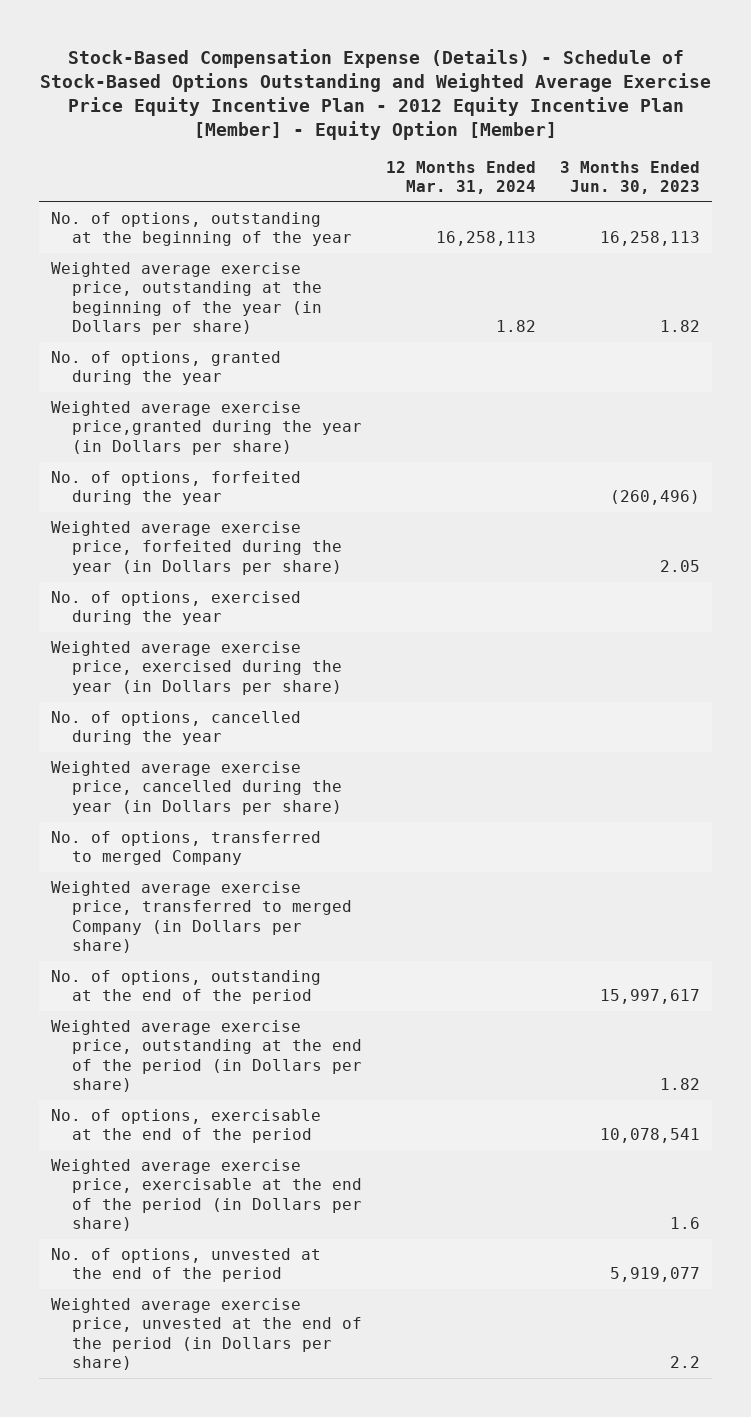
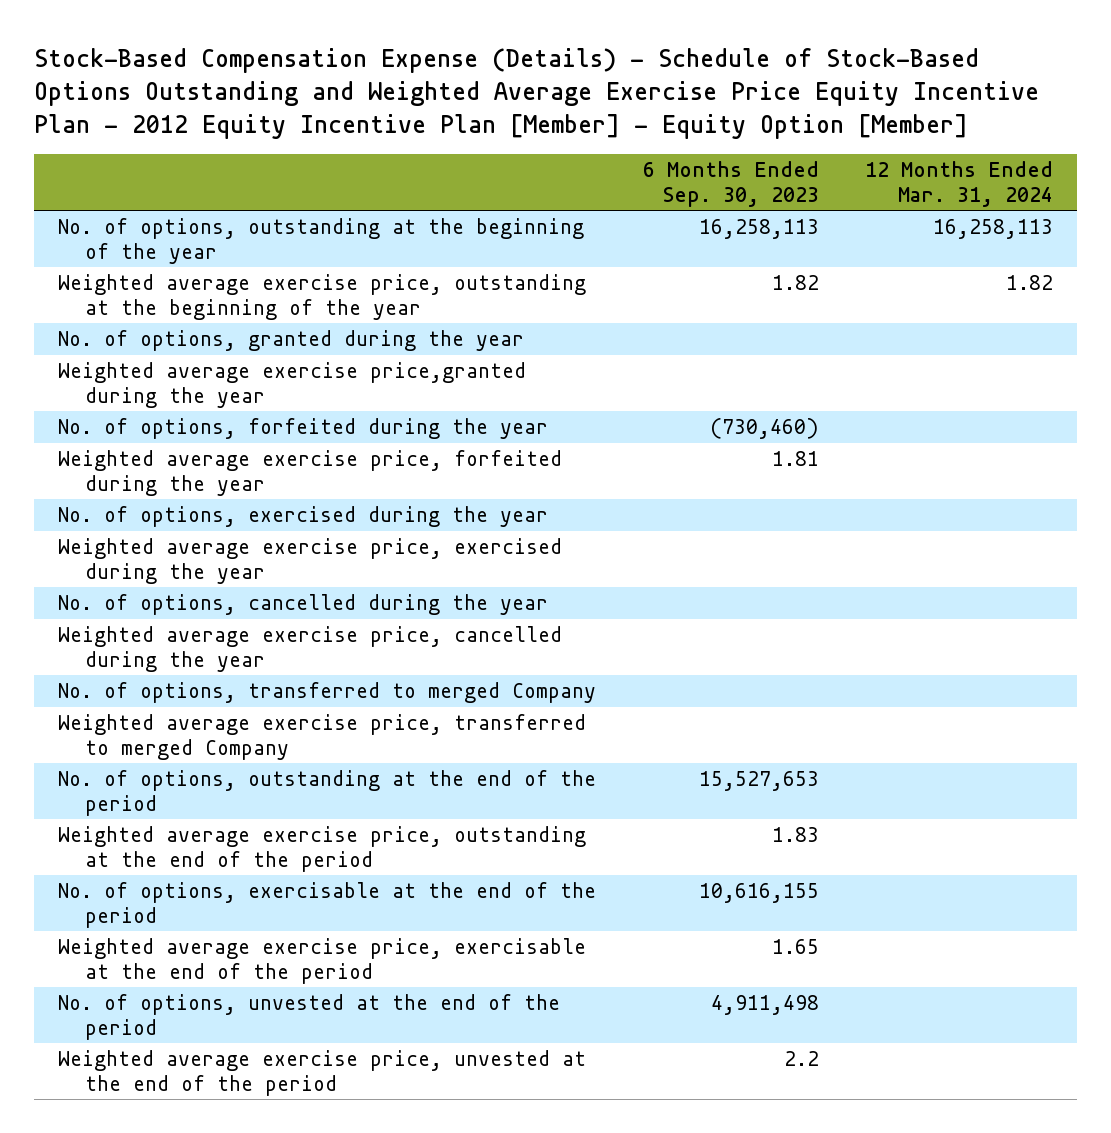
- | 12 Months Ended Mar. 31, 2024 | 3 Months Ended Jun. 30, 2023
+ | 6 Months Ended Sep. 30, 2023 | 12 Months Ended Mar. 31, 2024
- Weighted average exercise price, outstanding at the beginning of the year (in Dollars per share) | 1.82 | 1.82
+ Weighted average exercise price, outstanding at the beginning of the year | 1.82 | 1.82
- Weighted average exercise price,granted during the year (in Dollars per share)
+ Weighted average exercise price,granted during the year
- Weighted average exercise price, forfeited during the year (in Dollars per share) | | 2.05
+ Weighted average exercise price, forfeited during the year | 1.81 |
- Weighted average exercise price, exercised during the year (in Dollars per share)
+ Weighted average exercise price, exercised during the year
- Weighted average exercise price, cancelled during the year (in Dollars per share)
+ Weighted average exercise price, cancelled during the year
- Weighted average exercise price, transferred to merged Company (in Dollars per share)
+ Weighted average exercise price, transferred to merged Company
- Weighted average exercise price, outstanding at the end of the period (in Dollars per share) | | 1.82
+ Weighted average exercise price, outstanding at the end of the period | 1.83 |
- Weighted average exercise price, exercisable at the end of the period (in Dollars per share) | | 1.6
+ Weighted average exercise price, exercisable at the end of the period | 1.65 |
- Weighted average exercise price, unvested at the end of the period (in Dollars per share) | | 2.2
+ Weighted average exercise price, unvested at the end of the period | 2.2 |

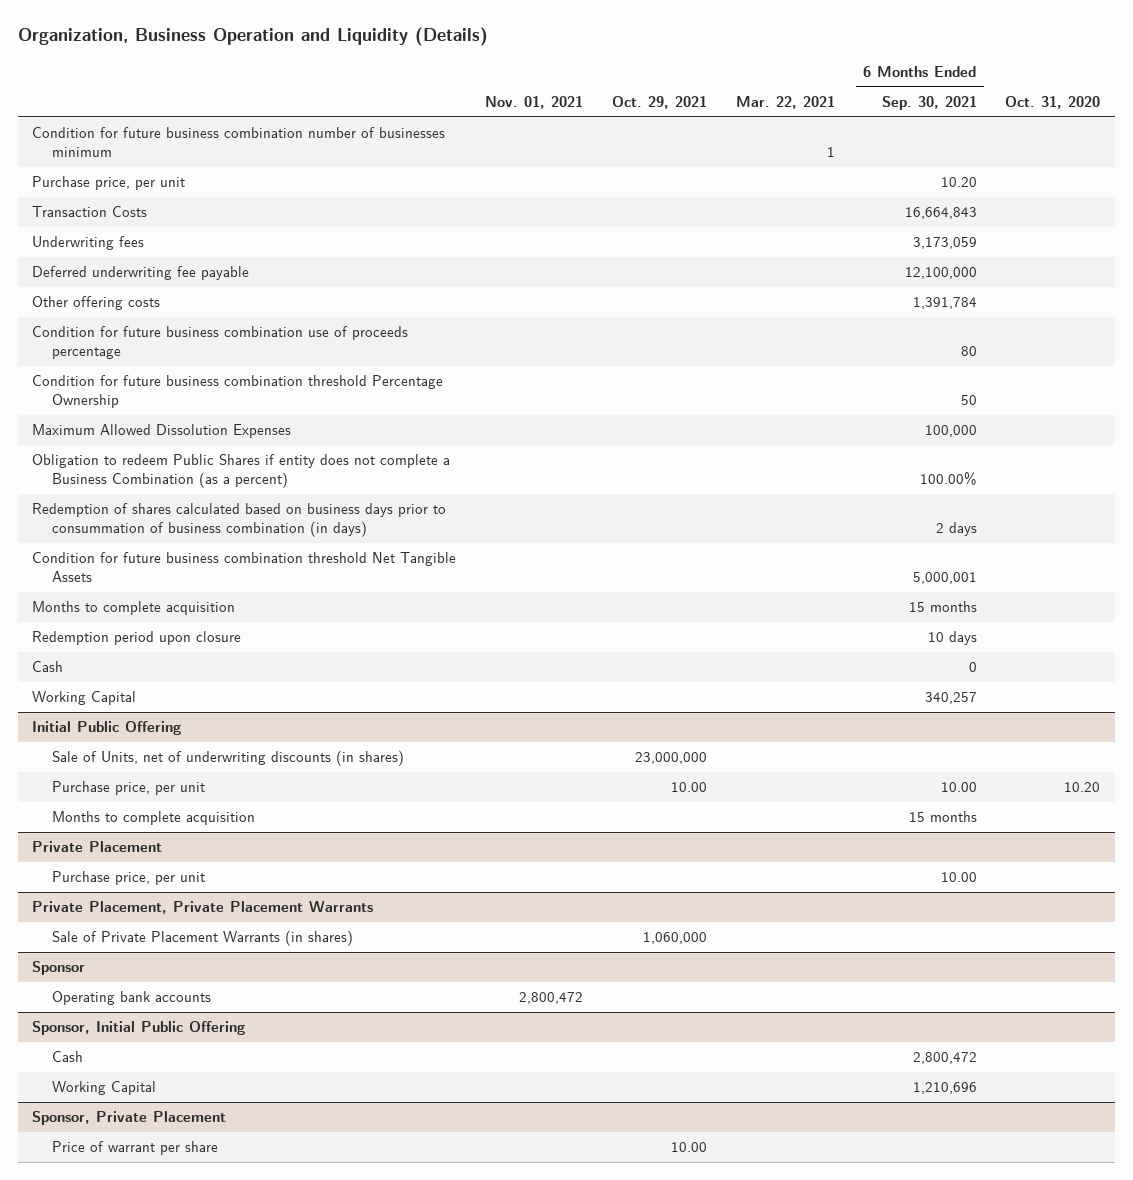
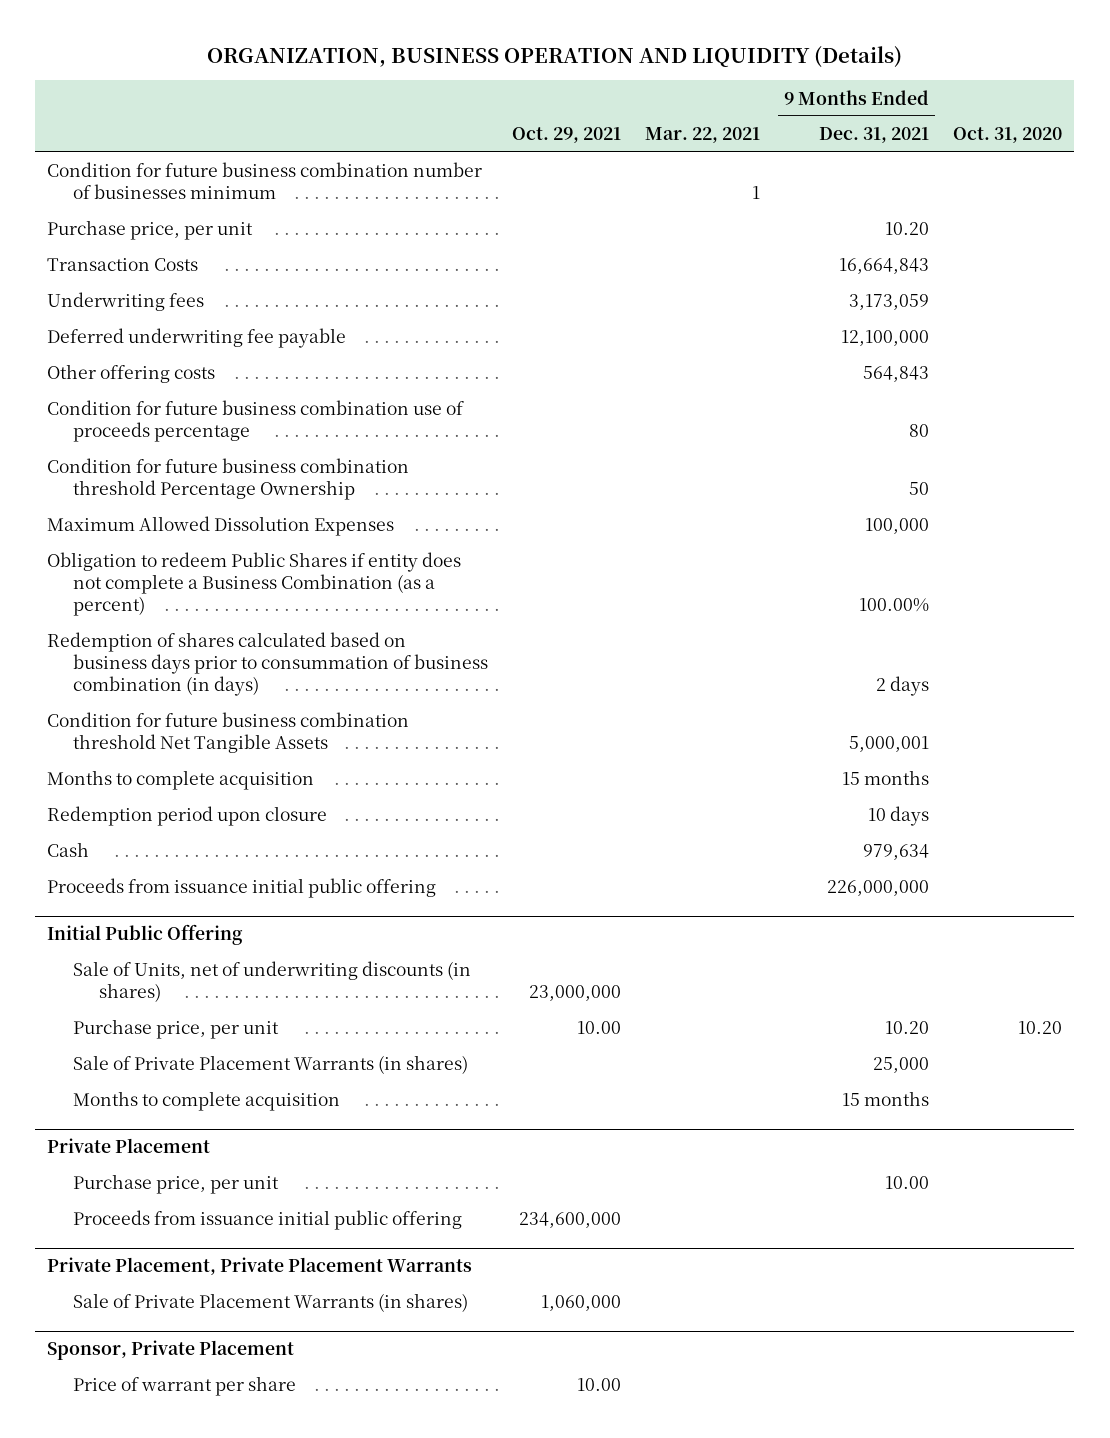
- Organization, Business Operation and Liquidity (Details)
+ ORGANIZATION, BUSINESS OPERATION AND LIQUIDITY (Details)
- | Nov. 01, 2021 | Oct. 29, 2021 | Mar. 22, 2021 | 6 Months Ended Sep. 30, 2021 | Oct. 31, 2020
+ | Oct. 29, 2021 | Mar. 22, 2021 | 9 Months Ended Dec. 31, 2021 | Oct. 31, 2020
- Working Capital | | | | 340,257 |
+ Proceeds from issuance initial public offering | | | 226,000,000 |
@ Initial Public Offering
+ Sale of Private Placement Warrants (in shares) | | | 25,000 |
@ Private Placement
+ Proceeds from issuance initial public offering | 234,600,000 | | |
- Sponsor
- Operating bank accounts | 2,800,472 | | | |
- Sponsor, Initial Public Offering
- Cash | | | | 2,800,472 |
- Working Capital | | | | 1,210,696 |

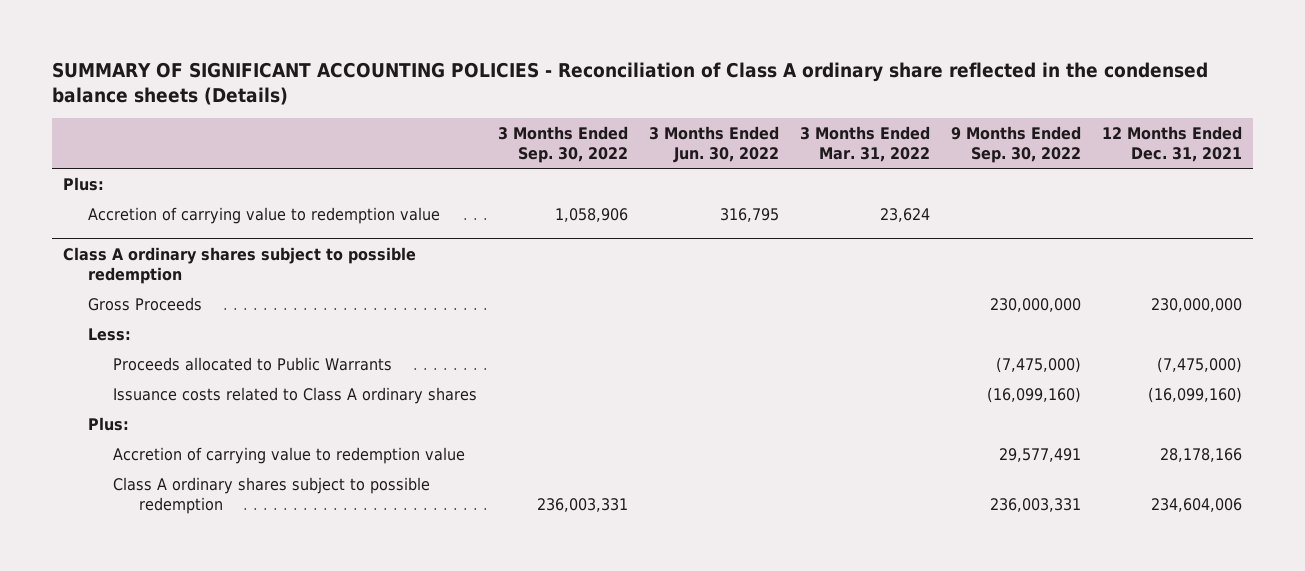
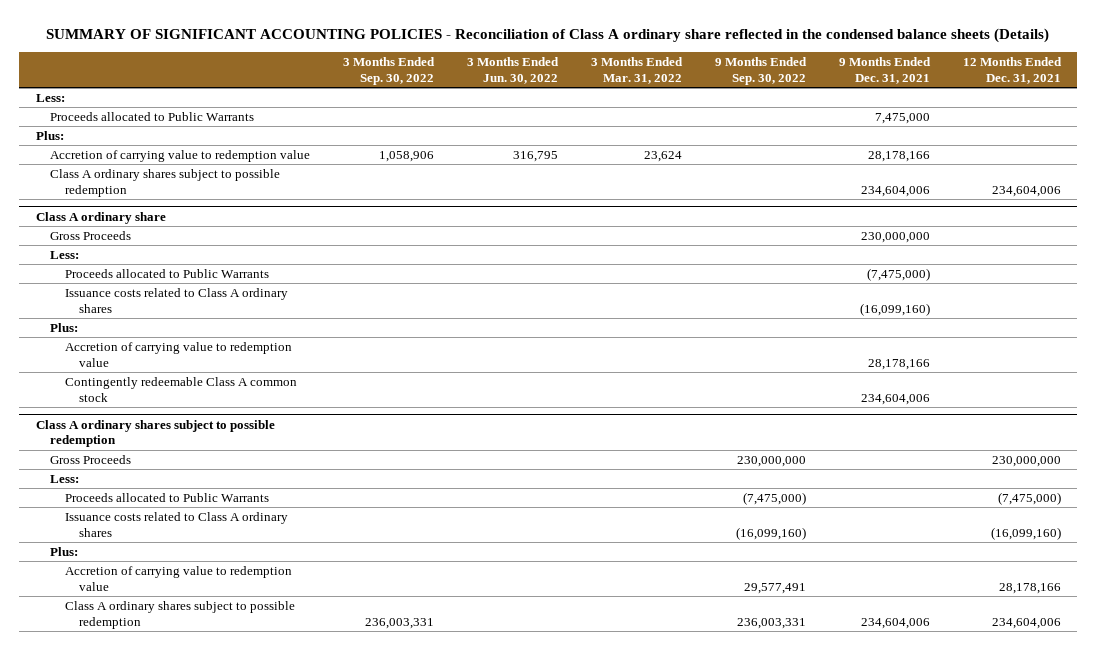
- | 3 Months Ended Sep. 30, 2022 | 3 Months Ended Jun. 30, 2022 | 3 Months Ended Mar. 31, 2022 | 9 Months Ended Sep. 30, 2022 | 12 Months Ended Dec. 31, 2021
+ | 3 Months Ended Sep. 30, 2022 | 3 Months Ended Jun. 30, 2022 | 3 Months Ended Mar. 31, 2022 | 9 Months Ended Sep. 30, 2022 | 9 Months Ended Dec. 31, 2021 | 12 Months Ended Dec. 31, 2021
+ Less:
+ Proceeds allocated to Public Warrants | | | | | 7,475,000 |
+ Class A ordinary shares subject to possible redemption | | | | | 234,604,006 | 234,604,006
+ Class A ordinary share
+ Gross Proceeds | | | | | 230,000,000 |
+ Less:
+ Proceeds allocated to Public Warrants | | | | | (7,475,000) |
+ Issuance costs related to Class A ordinary shares | | | | | (16,099,160) |
+ Plus:
+ Accretion of carrying value to redemption value | | | | | 28,178,166 |
+ Contingently redeemable Class A common stock | | | | | 234,604,006 |

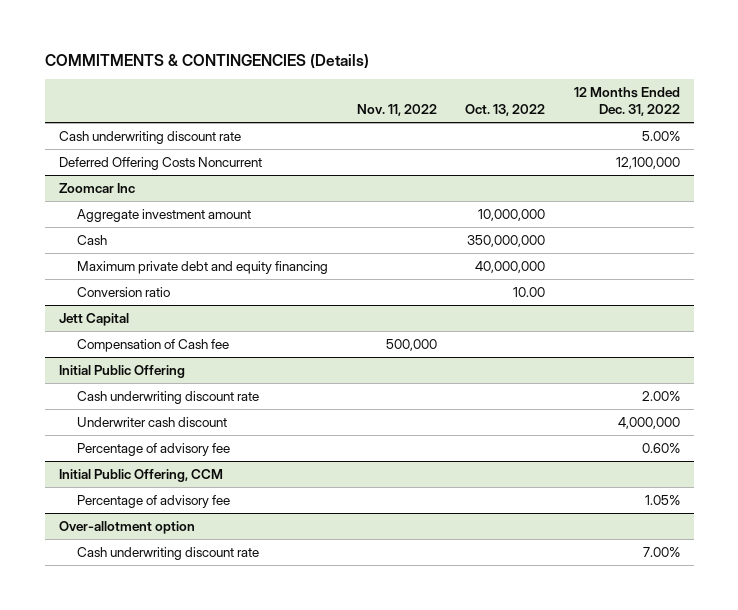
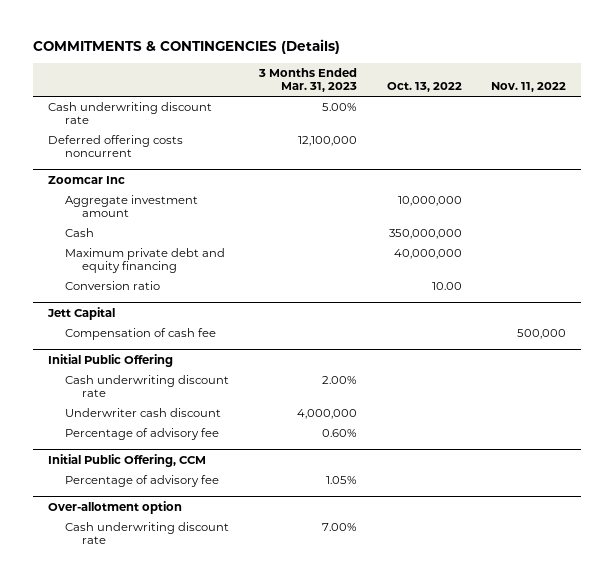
- | Nov. 11, 2022 | Oct. 13, 2022 | 12 Months Ended Dec. 31, 2022
+ | 3 Months Ended Mar. 31, 2023 | Oct. 13, 2022 | Nov. 11, 2022
- Deferred Offering Costs Noncurrent | | | 12,100,000
+ Deferred offering costs noncurrent | 12,100,000 | |
@ Jett Capital
- Compensation of Cash fee | 500,000 | |
+ Compensation of cash fee | | | 500,000

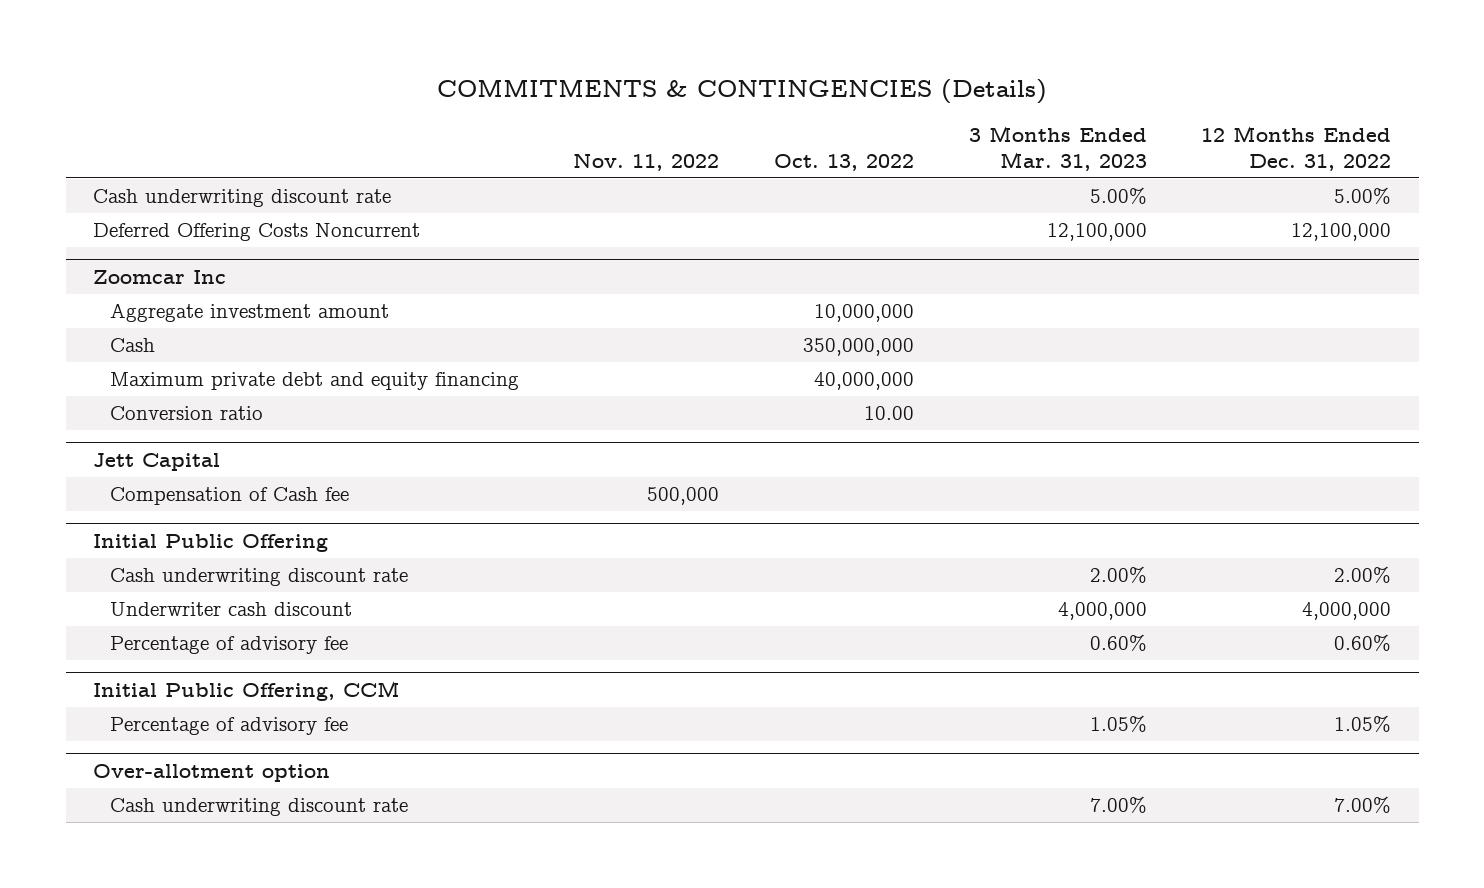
- | 3 Months Ended Mar. 31, 2023 | Oct. 13, 2022 | Nov. 11, 2022
+ | Nov. 11, 2022 | Oct. 13, 2022 | 3 Months Ended Mar. 31, 2023 | 12 Months Ended Dec. 31, 2022
- Deferred offering costs noncurrent | 12,100,000 | |
+ Deferred Offering Costs Noncurrent | | | 12,100,000 | 12,100,000
@ Jett Capital
- Compensation of cash fee | | | 500,000
+ Compensation of Cash fee | 500,000 | | |

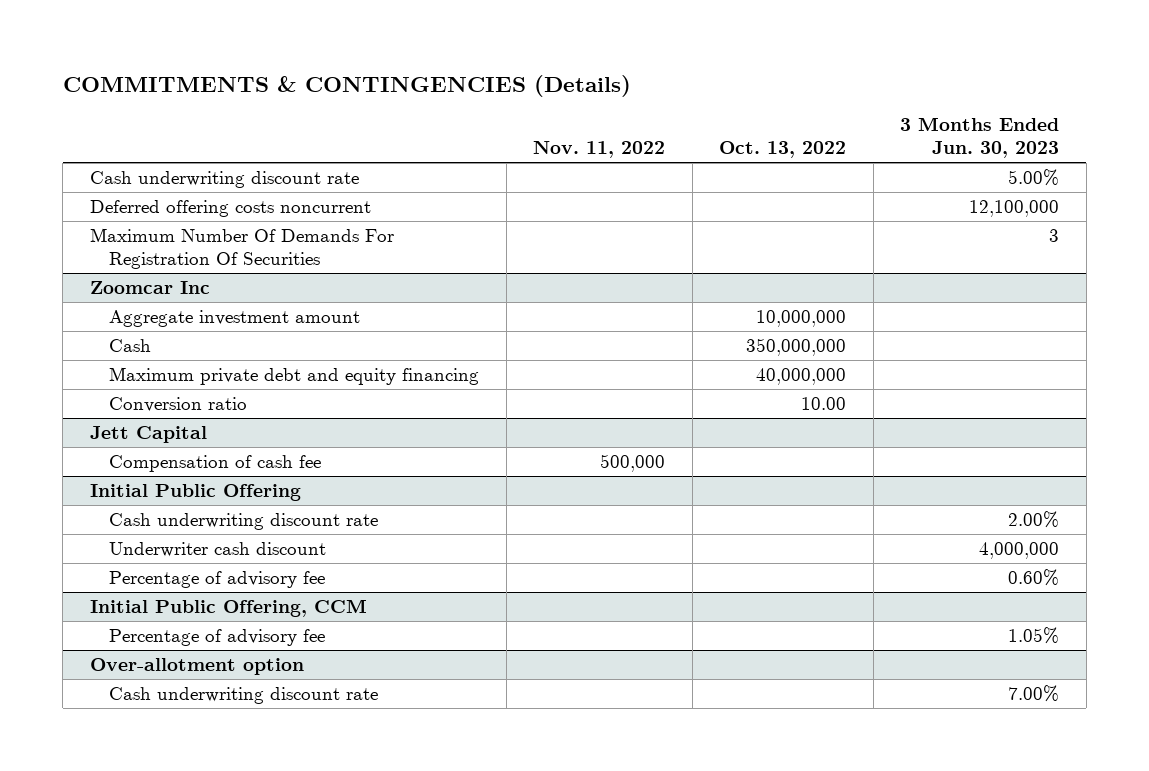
- | Nov. 11, 2022 | Oct. 13, 2022 | 3 Months Ended Mar. 31, 2023 | 12 Months Ended Dec. 31, 2022
+ | Nov. 11, 2022 | Oct. 13, 2022 | 3 Months Ended Jun. 30, 2023
- Deferred Offering Costs Noncurrent | | | 12,100,000 | 12,100,000
+ Deferred offering costs noncurrent | | | 12,100,000
+ Maximum Number Of Demands For Registration Of Securities | | | 3
@ Jett Capital
- Compensation of Cash fee | 500,000 | | |
+ Compensation of cash fee | 500,000 | |

